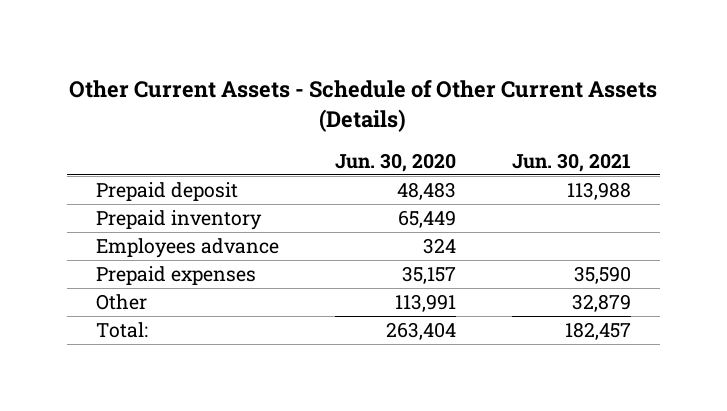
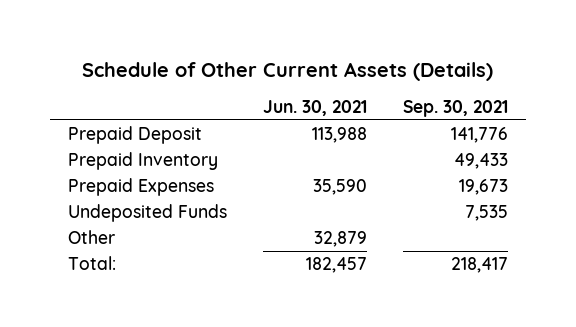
- Other Current Assets - Schedule of Other Current Assets (Details)
+ Schedule of Other Current Assets (Details)
- | Jun. 30, 2020 | Jun. 30, 2021
+ | Jun. 30, 2021 | Sep. 30, 2021
- Prepaid deposit | 48,483 | 113,988
- Prepaid inventory | 65,449 |
- Employees advance | 324 |
- Prepaid expenses | 35,157 | 35,590
+ Prepaid Deposit | 113,988 | 141,776
+ Prepaid Inventory | | 49,433
+ Prepaid Expenses | 35,590 | 19,673
+ Undeposited Funds | | 7,535

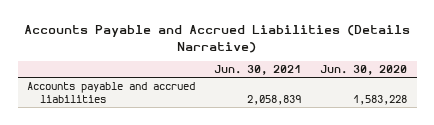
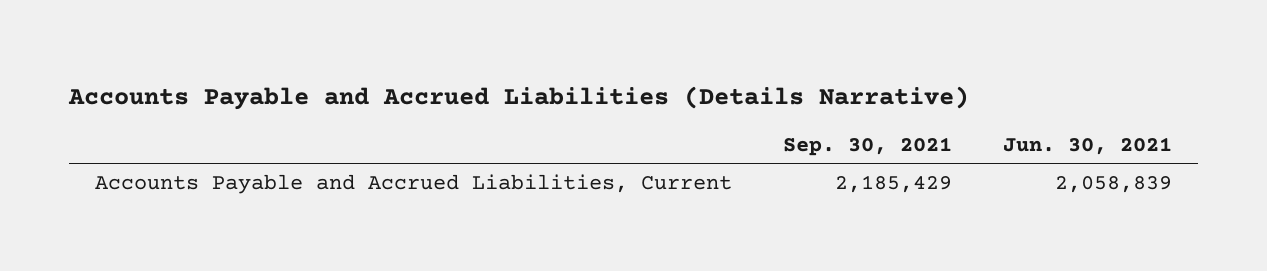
- | Jun. 30, 2021 | Jun. 30, 2020
+ | Sep. 30, 2021 | Jun. 30, 2021
- Accounts payable and accrued liabilities | 2,058,839 | 1,583,228
+ Accounts Payable and Accrued Liabilities, Current | 2,185,429 | 2,058,839

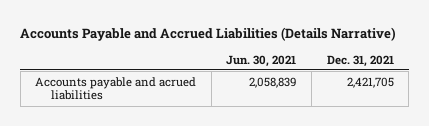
- | Sep. 30, 2021 | Jun. 30, 2021
+ | Jun. 30, 2021 | Dec. 31, 2021
- Accounts Payable and Accrued Liabilities, Current | 2,185,429 | 2,058,839
+ Accounts payable and acrued liabilities | 2,058,839 | 2,421,705

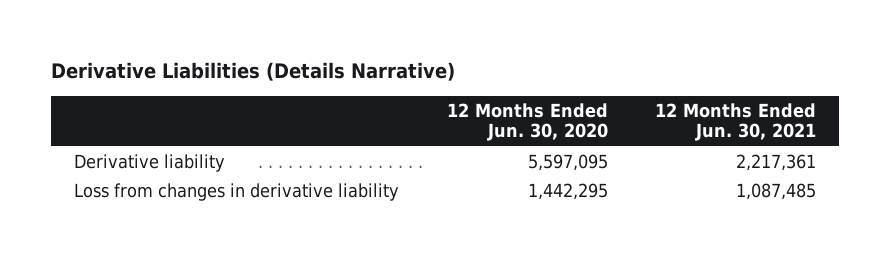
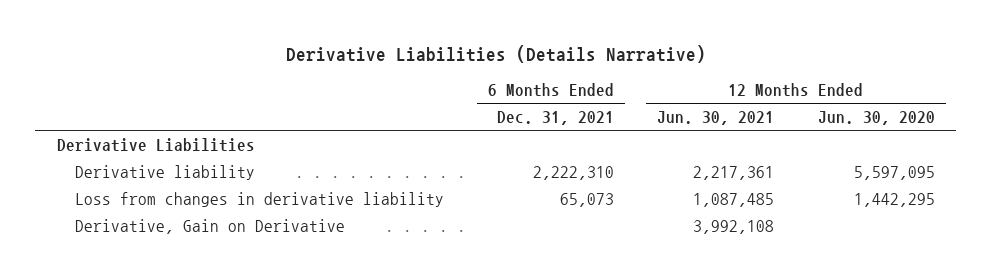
- | 12 Months Ended Jun. 30, 2020 | 12 Months Ended Jun. 30, 2021
+ | 6 Months Ended Dec. 31, 2021 | 12 Months Ended Jun. 30, 2021 | 12 Months Ended Jun. 30, 2020
+ Derivative Liabilities
+ Derivative, Gain on Derivative | | 3,992,108 |

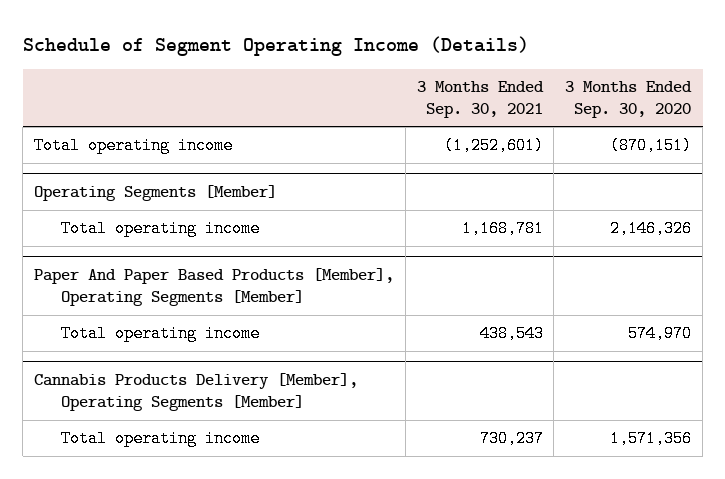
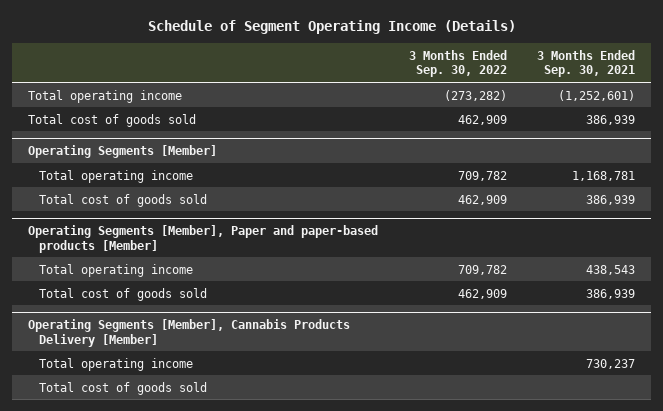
- | 3 Months Ended Sep. 30, 2021 | 3 Months Ended Sep. 30, 2020
+ | 3 Months Ended Sep. 30, 2022 | 3 Months Ended Sep. 30, 2021
+ Total cost of goods sold | 462,909 | 386,939
- Paper And Paper Based Products [Member], Operating Segments [Member]
@ Operating Segments [Member]
+ Total cost of goods sold | 462,909 | 386,939
+ Operating Segments [Member], Paper and paper-based products [Member]
- Cannabis Products Delivery [Member], Operating Segments [Member]
+ Total cost of goods sold | 462,909 | 386,939
+ Operating Segments [Member], Cannabis Products Delivery [Member]
+ Total cost of goods sold

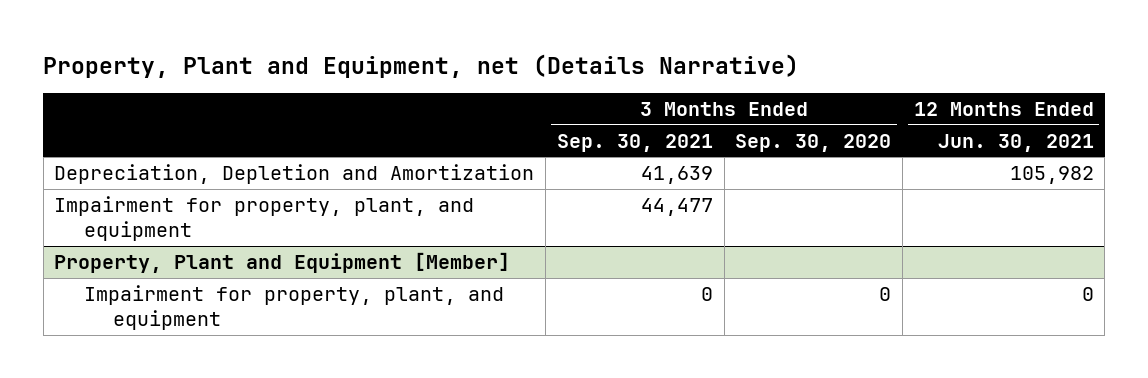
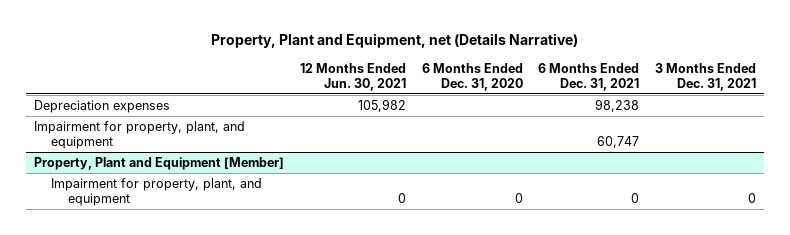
- | 3 Months Ended Sep. 30, 2021 | 3 Months Ended Sep. 30, 2020 | 12 Months Ended Jun. 30, 2021
+ | 12 Months Ended Jun. 30, 2021 | 6 Months Ended Dec. 31, 2020 | 6 Months Ended Dec. 31, 2021 | 3 Months Ended Dec. 31, 2021
- Depreciation, Depletion and Amortization | 41,639 | | 105,982
+ Depreciation expenses | 105,982 | | 98,238 |

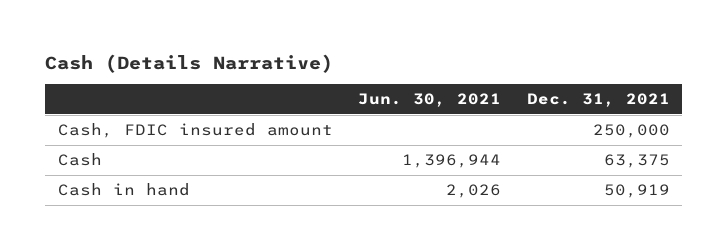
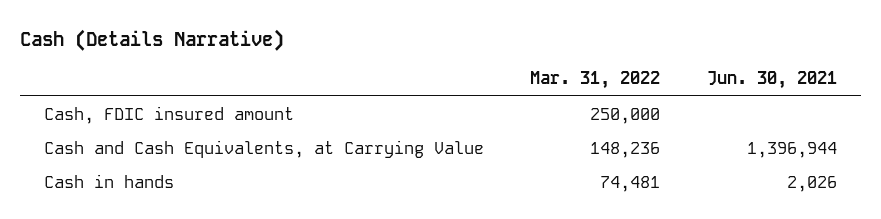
- | Jun. 30, 2021 | Dec. 31, 2021
+ | Mar. 31, 2022 | Jun. 30, 2021
- Cash | 1,396,944 | 63,375
- Cash in hand | 2,026 | 50,919
+ Cash and Cash Equivalents, at Carrying Value | 148,236 | 1,396,944
+ Cash in hands | 74,481 | 2,026

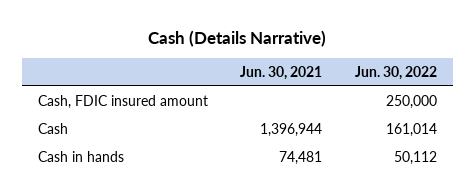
- | Mar. 31, 2022 | Jun. 30, 2021
+ | Jun. 30, 2021 | Jun. 30, 2022
- Cash and Cash Equivalents, at Carrying Value | 148,236 | 1,396,944
- Cash in hands | 74,481 | 2,026
+ Cash | 1,396,944 | 161,014
+ Cash in hands | 74,481 | 50,112

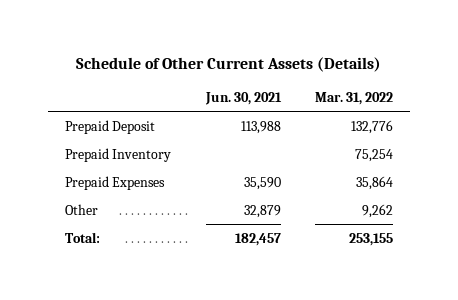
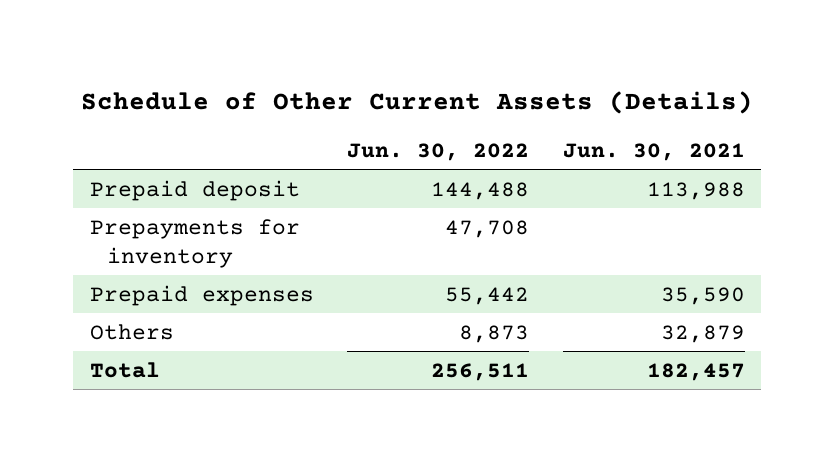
- | Jun. 30, 2021 | Mar. 31, 2022
+ | Jun. 30, 2022 | Jun. 30, 2021
- Prepaid Deposit | 113,988 | 132,776
- Prepaid Inventory | | 75,254
- Prepaid Expenses | 35,590 | 35,864
- Other | 32,879 | 9,262
- Total: | 182,457 | 253,155
+ Prepaid deposit | 144,488 | 113,988
+ Prepayments for inventory | 47,708 |
+ Prepaid expenses | 55,442 | 35,590
+ Others | 8,873 | 32,879
+ Total | 256,511 | 182,457

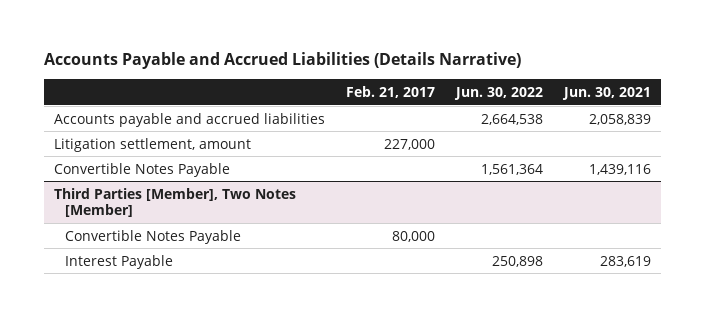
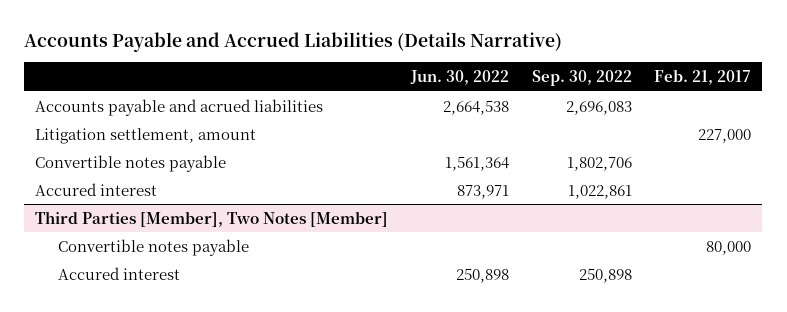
- | Feb. 21, 2017 | Jun. 30, 2022 | Jun. 30, 2021
+ | Jun. 30, 2022 | Sep. 30, 2022 | Feb. 21, 2017
- Accounts payable and accrued liabilities | | 2,664,538 | 2,058,839
+ Accounts payable and acrued liabilities | 2,664,538 | 2,696,083 |
- Convertible Notes Payable | | 1,561,364 | 1,439,116
+ Convertible notes payable | 1,561,364 | 1,802,706 |
+ Accured interest | 873,971 | 1,022,861 |
@ Third Parties [Member], Two Notes [Member]
- Convertible Notes Payable | 80,000 | |
- Interest Payable | | 250,898 | 283,619
+ Convertible notes payable | | | 80,000
+ Accured interest | 250,898 | 250,898 |

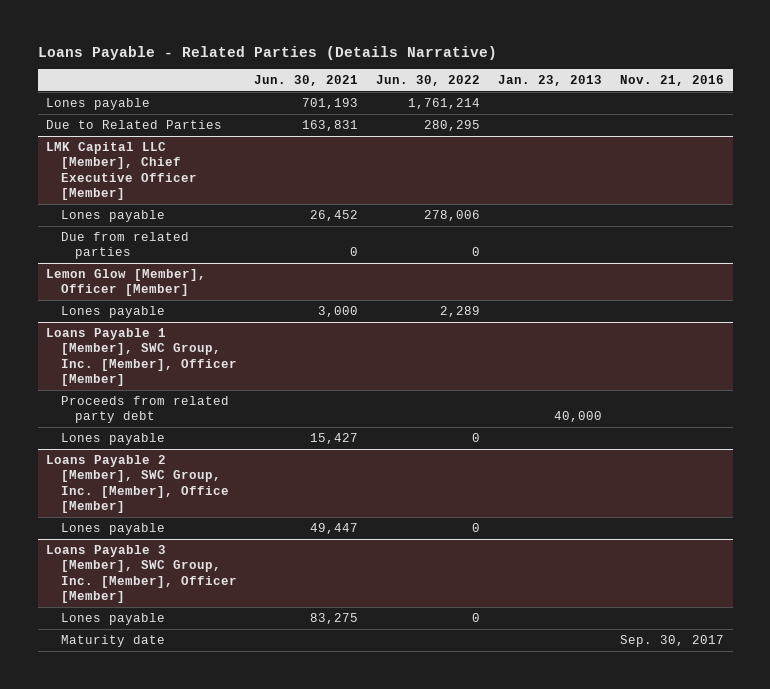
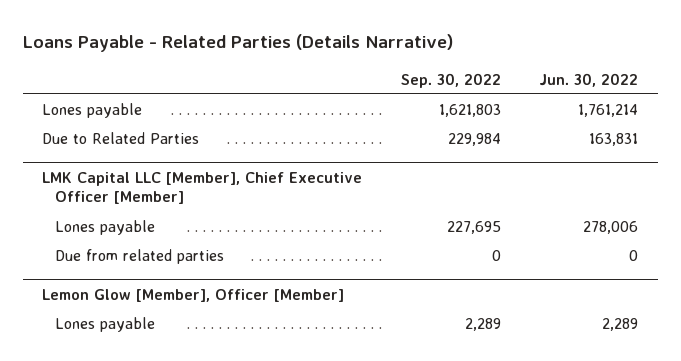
- | Jun. 30, 2021 | Jun. 30, 2022 | Jan. 23, 2013 | Nov. 21, 2016
+ | Sep. 30, 2022 | Jun. 30, 2022
- Due to Related Parties | 163,831 | 280,295 | |
+ Due to Related Parties | 229,984 | 163,831
- Loans Payable 1 [Member], SWC Group, Inc. [Member], Officer [Member]
- Proceeds from related party debt | | | 40,000 |
- Lones payable | 15,427 | 0 | |
- Loans Payable 2 [Member], SWC Group, Inc. [Member], Office [Member]
- Lones payable | 49,447 | 0 | |
- Loans Payable 3 [Member], SWC Group, Inc. [Member], Officer [Member]
- Lones payable | 83,275 | 0 | |
- Maturity date | | | | Sep. 30, 2017

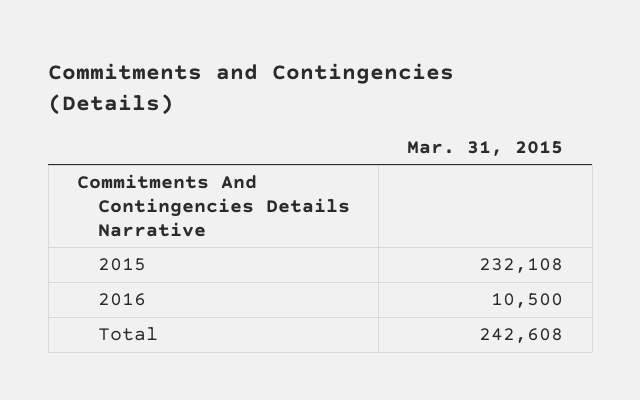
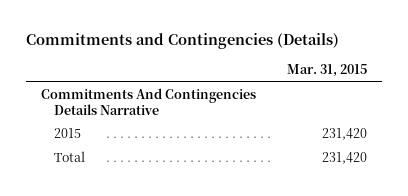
- 2015 | 232,108
- 2016 | 10,500
- Total | 242,608
+ 2015 | 231,420
+ Total | 231,420

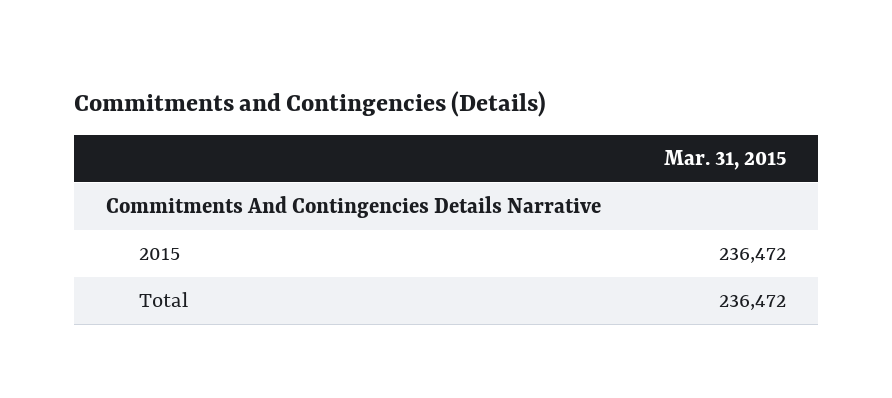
- 2015 | 231,420
- Total | 231,420
+ 2015 | 236,472
+ Total | 236,472

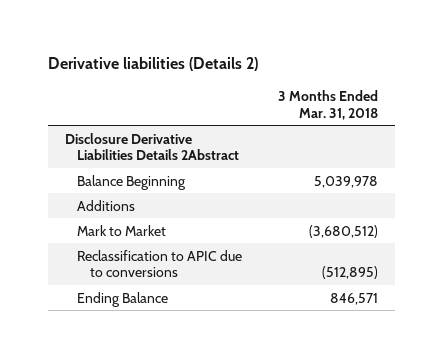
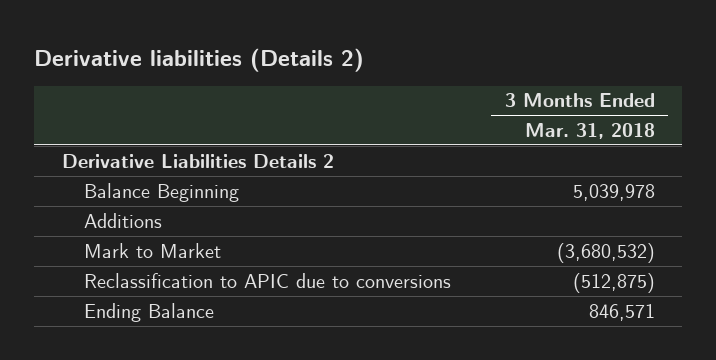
- Disclosure Derivative Liabilities Details 2Abstract
+ Derivative Liabilities Details 2
- Mark to Market | (3,680,512)
- Reclassification to APIC due to conversions | (512,895)
+ Mark to Market | (3,680,532)
+ Reclassification to APIC due to conversions | (512,875)

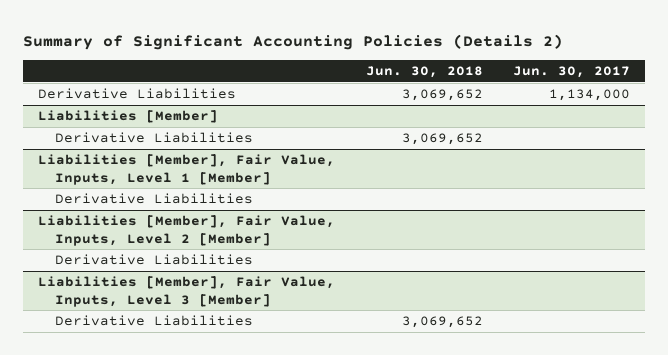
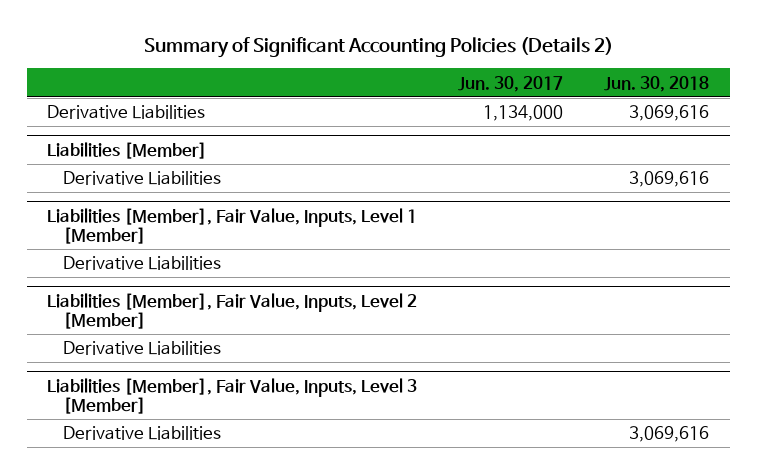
- | Jun. 30, 2018 | Jun. 30, 2017
+ | Jun. 30, 2017 | Jun. 30, 2018
- Derivative Liabilities | 3,069,652 | 1,134,000
+ Derivative Liabilities | 1,134,000 | 3,069,616
@ Liabilities [Member]
- Derivative Liabilities | 3,069,652 |
+ Derivative Liabilities | | 3,069,616
@ Liabilities [Member], Fair Value, Inputs, Level 3 [Member]
- Derivative Liabilities | 3,069,652 |
+ Derivative Liabilities | | 3,069,616

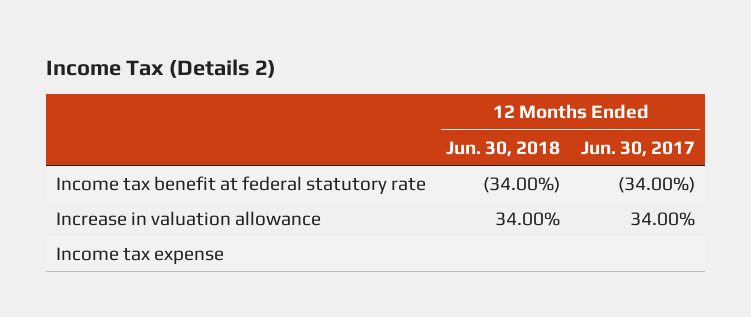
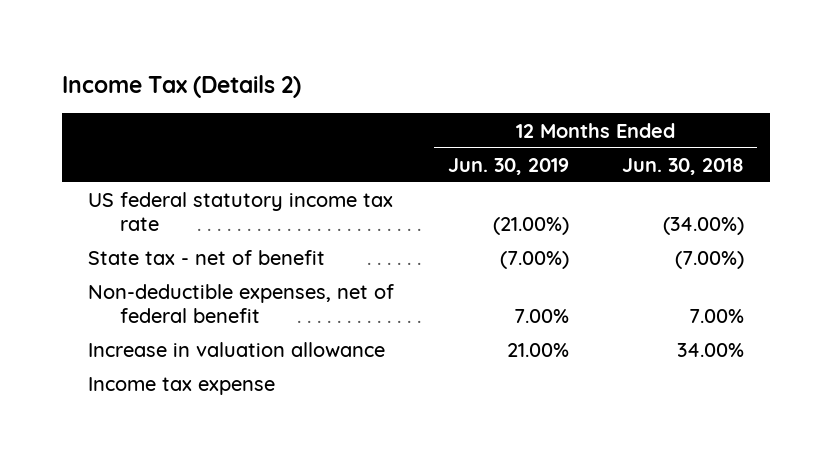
- | 12 Months Ended Jun. 30, 2018 | 12 Months Ended Jun. 30, 2017
+ | 12 Months Ended Jun. 30, 2019 | 12 Months Ended Jun. 30, 2018
- Income tax benefit at federal statutory rate | (34.00%) | (34.00%)
+ US federal statutory income tax rate | (21.00%) | (34.00%)
+ State tax - net of benefit | (7.00%) | (7.00%)
+ Non-deductible expenses, net of federal benefit | 7.00% | 7.00%

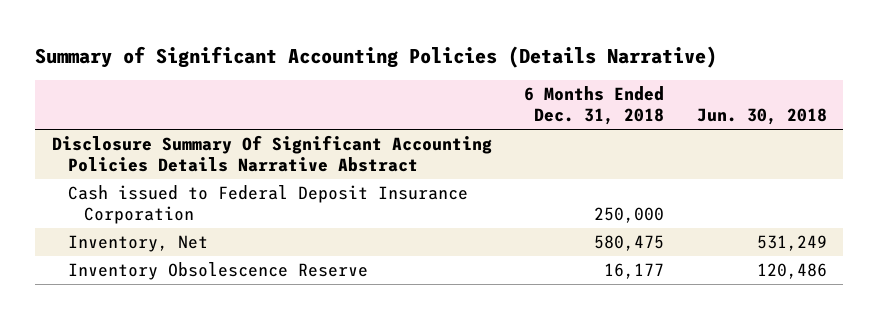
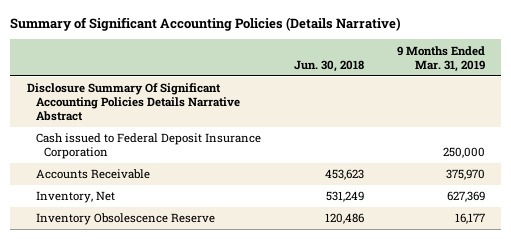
- | 6 Months Ended Dec. 31, 2018 | Jun. 30, 2018
+ | Jun. 30, 2018 | 9 Months Ended Mar. 31, 2019
+ Accounts Receivable | 453,623 | 375,970

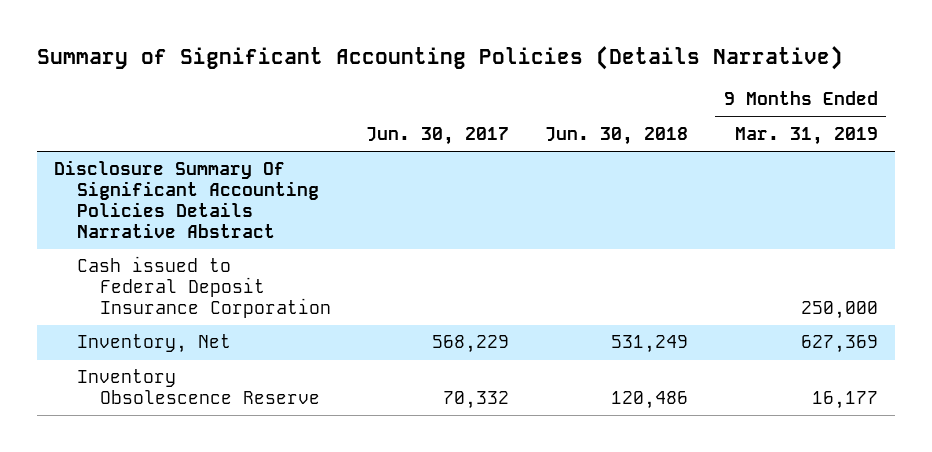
- | Jun. 30, 2018 | 9 Months Ended Mar. 31, 2019
+ | Jun. 30, 2017 | Jun. 30, 2018 | 9 Months Ended Mar. 31, 2019
- Accounts Receivable | 453,623 | 375,970

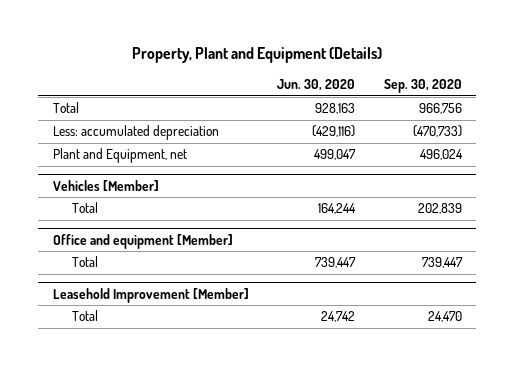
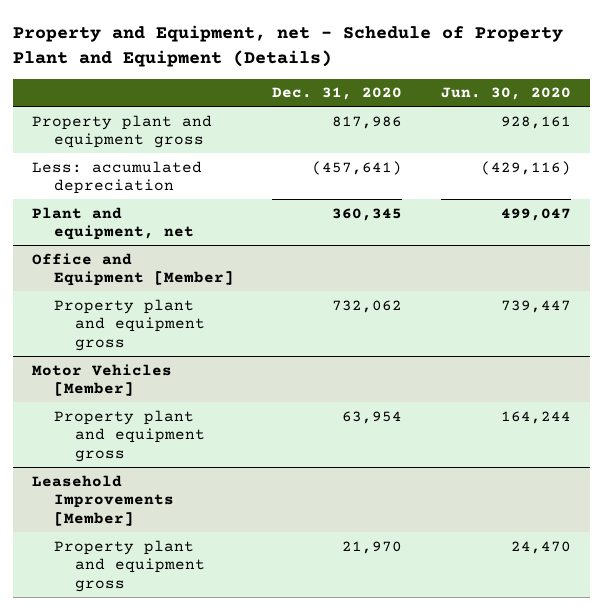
- Property, Plant and Equipment (Details)
+ Property and Equipment, net - Schedule of Property Plant and Equipment (Details)
- | Jun. 30, 2020 | Sep. 30, 2020
+ | Dec. 31, 2020 | Jun. 30, 2020
- Total | 928,163 | 966,756
+ Property plant and equipment gross | 817,986 | 928,161
- Plant and Equipment, net | 499,047 | 496,024
- Vehicles [Member]
- Total | 164,244 | 202,839
- Office and equipment [Member]
- Total | 739,447 | 739,447
- Leasehold Improvement [Member]
- Total | 24,742 | 24,470
+ Plant and equipment, net | 360,345 | 499,047
+ Office and Equipment [Member]
+ Property plant and equipment gross | 732,062 | 739,447
+ Motor Vehicles [Member]
+ Property plant and equipment gross | 63,954 | 164,244
+ Leasehold Improvements [Member]
+ Property plant and equipment gross | 21,970 | 24,470

